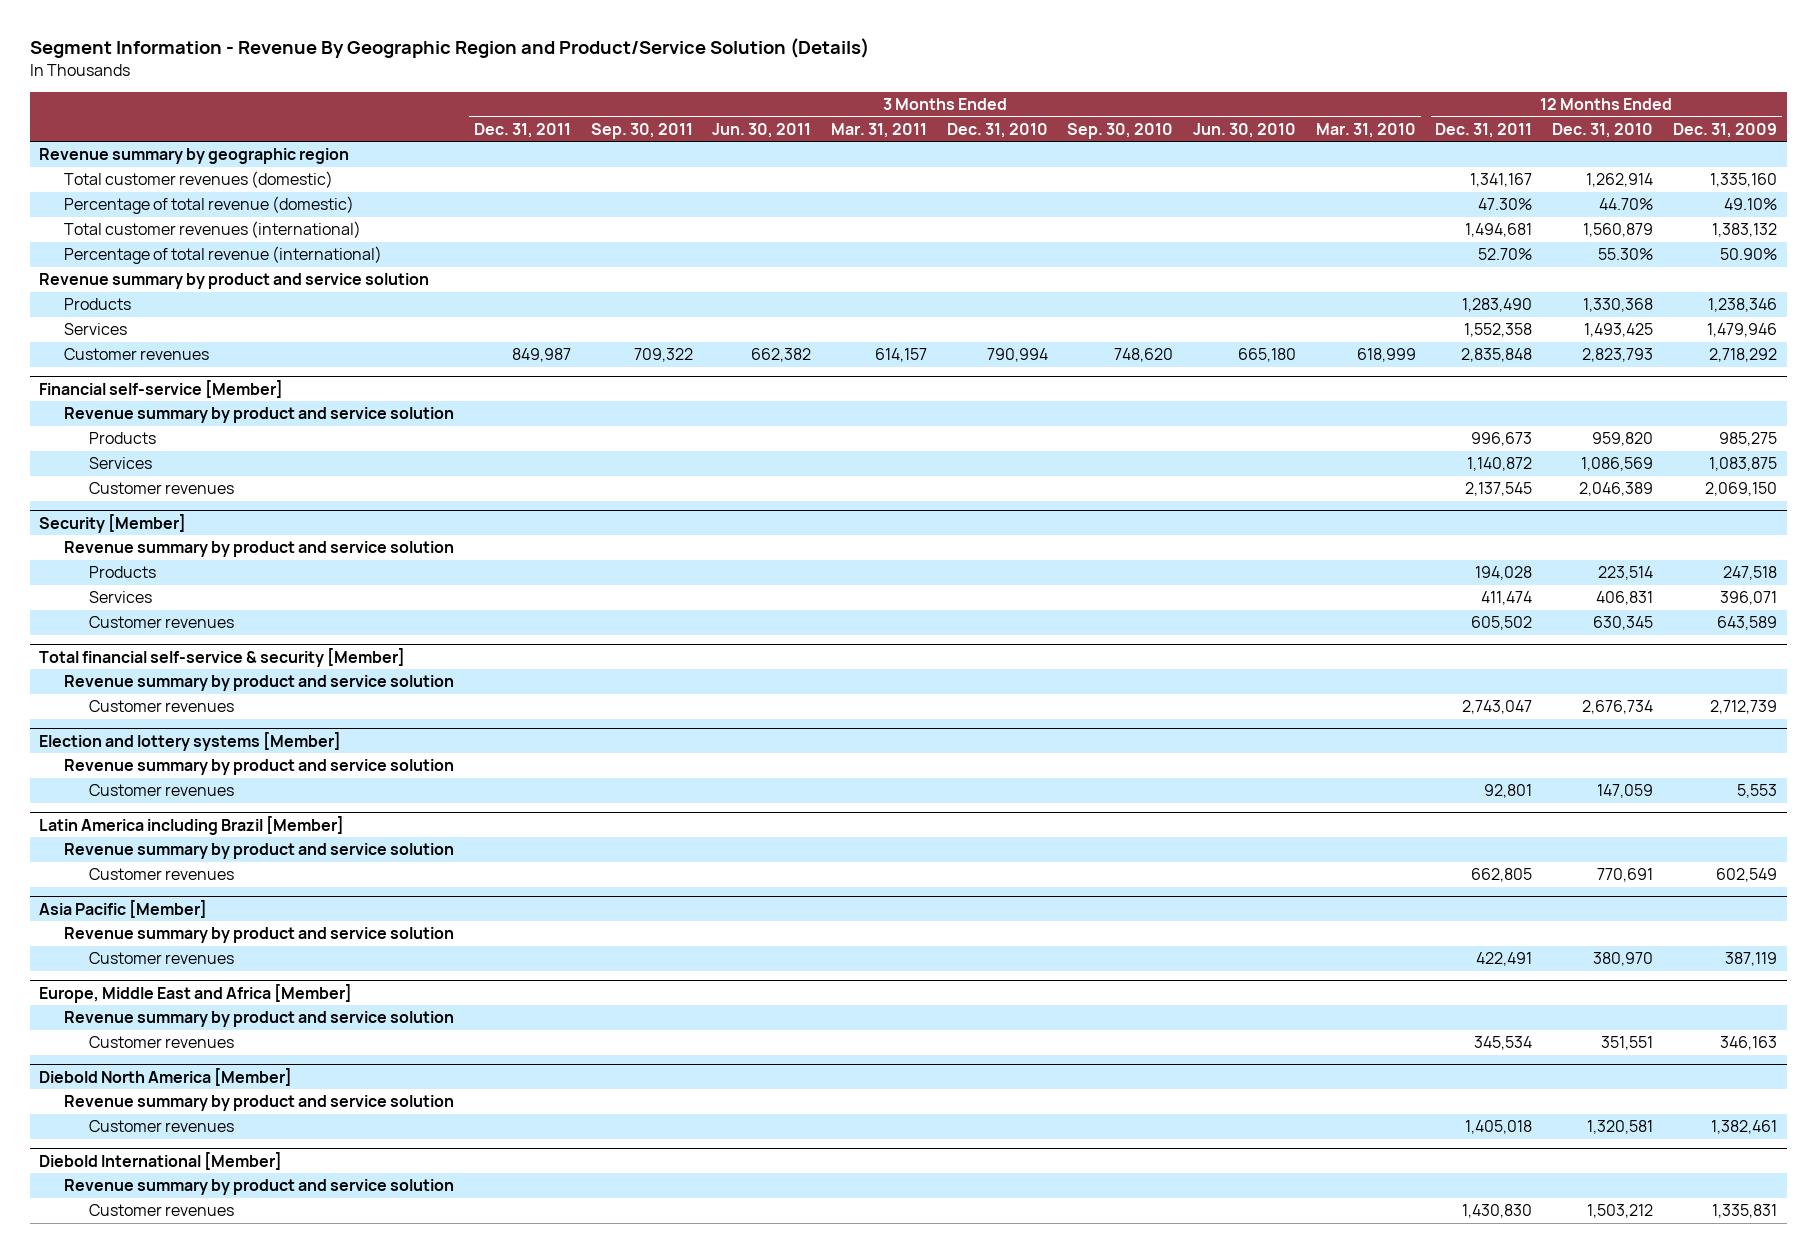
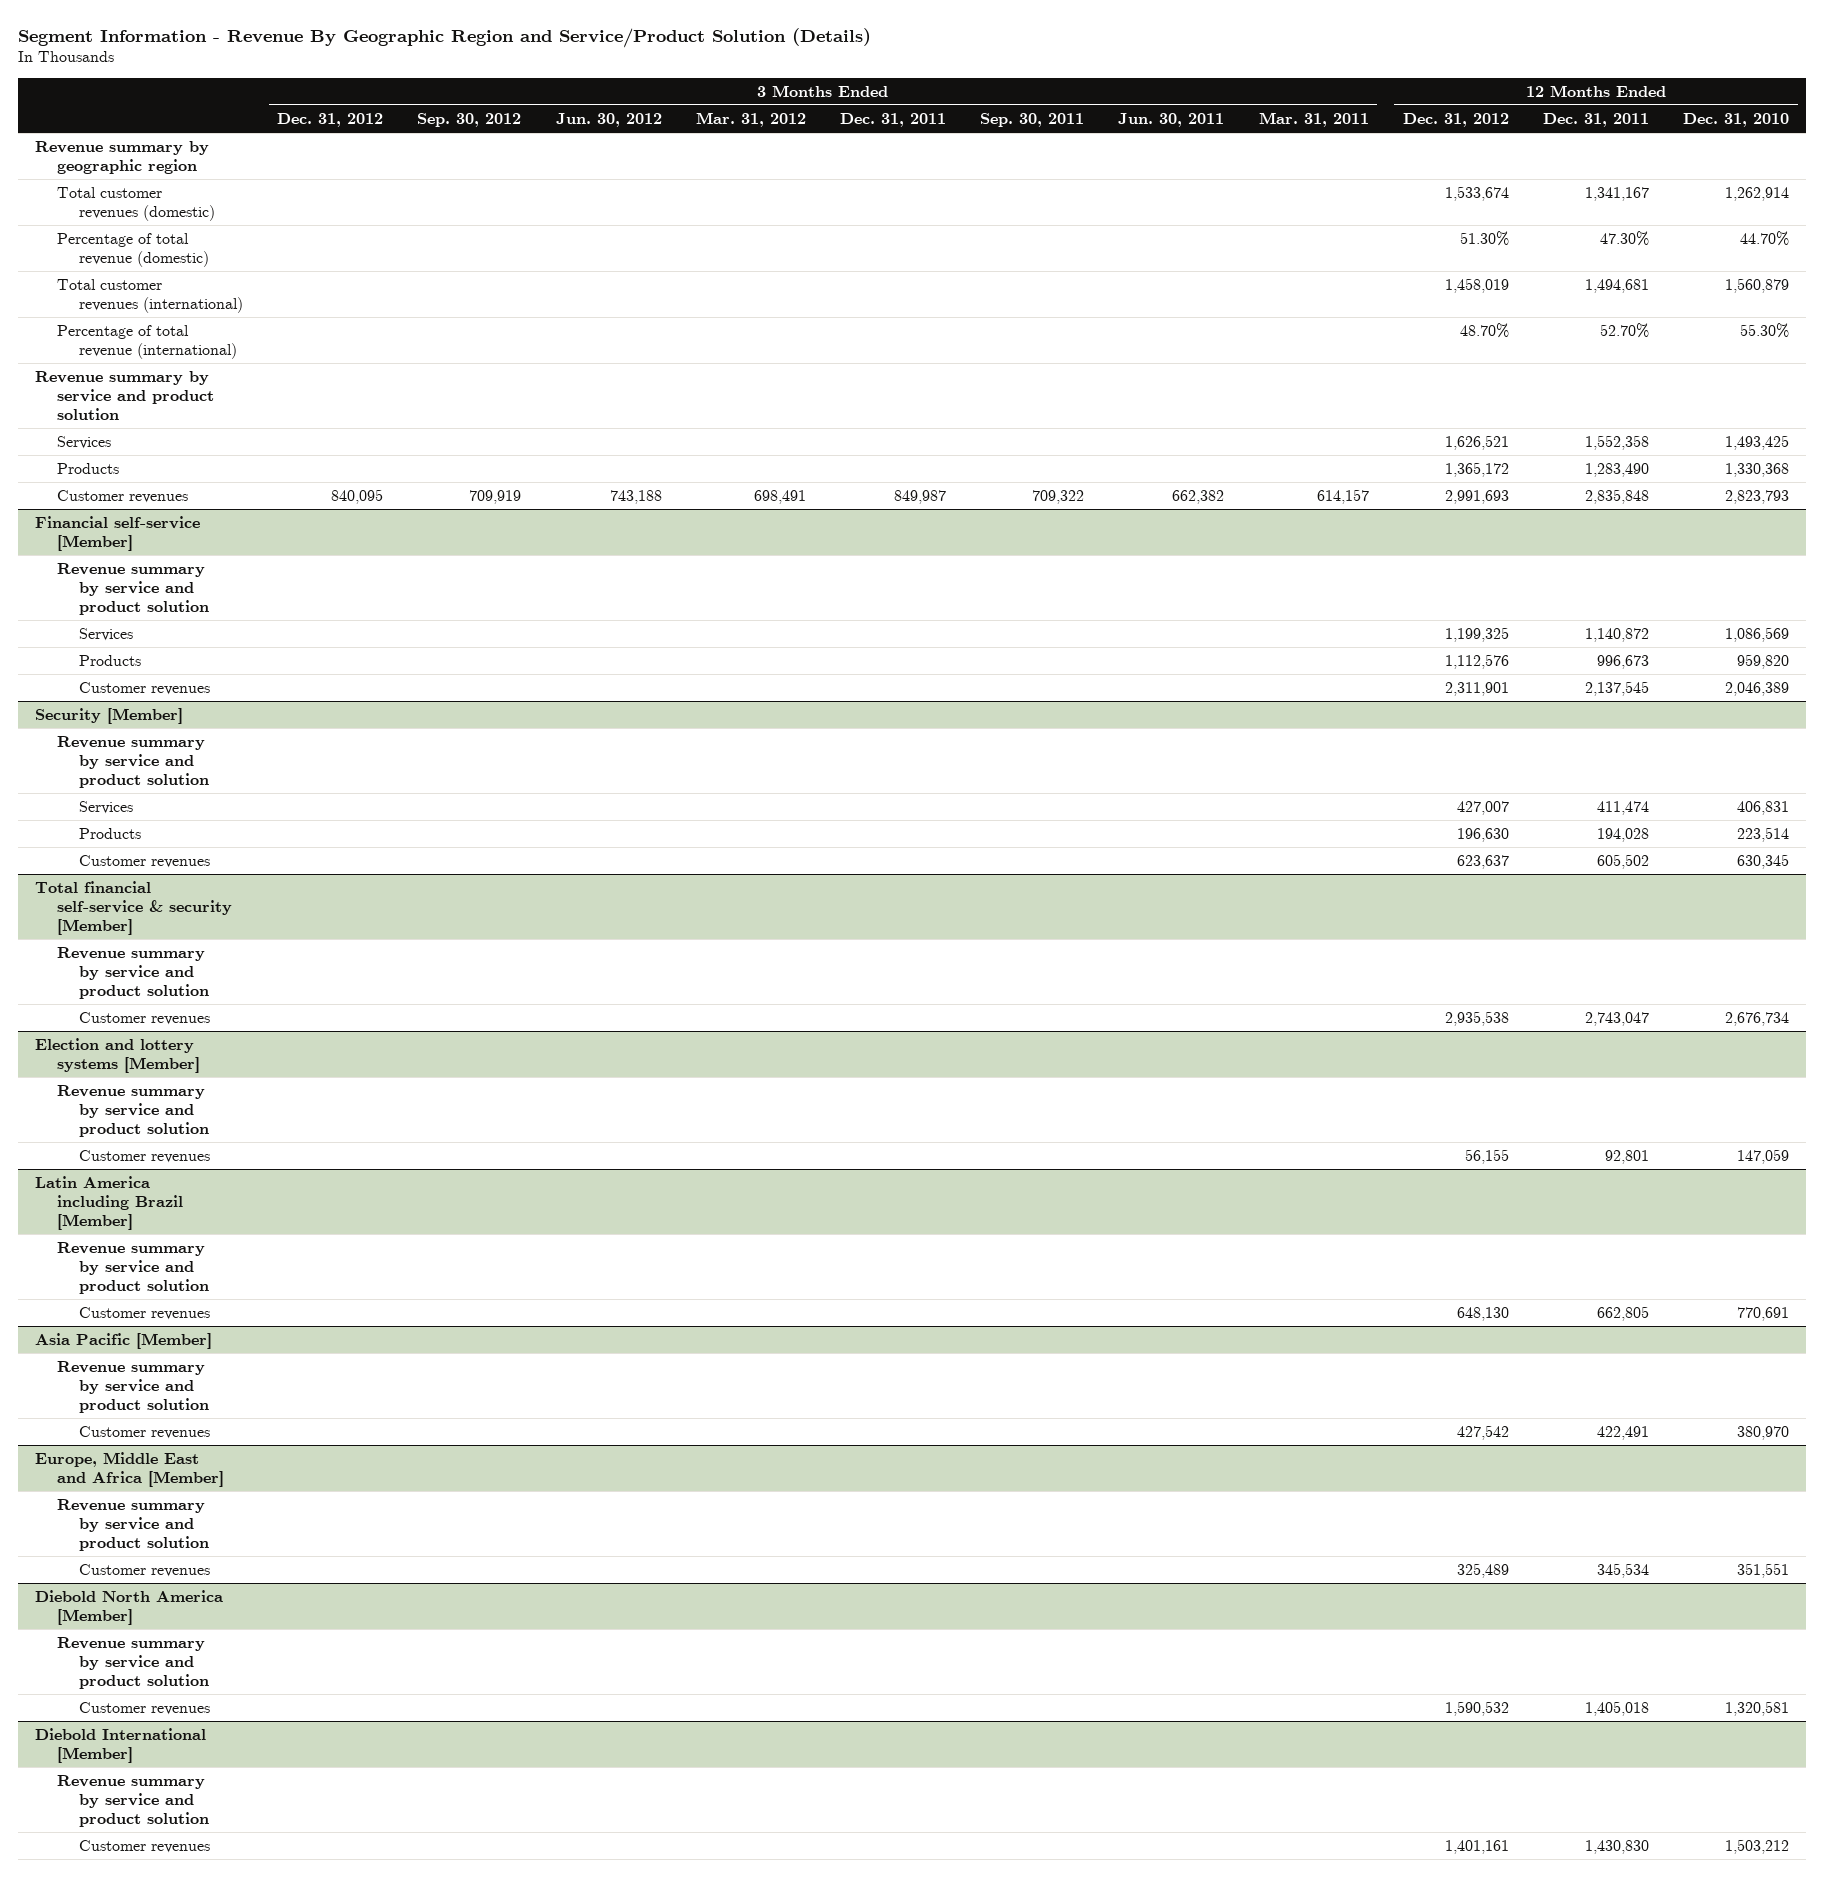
- Segment Information - Revenue By Geographic Region and Product/Service Solution (Details)
+ Segment Information - Revenue By Geographic Region and Service/Product Solution (Details)
- | 3 Months Ended Dec. 31, 2011 | 3 Months Ended Sep. 30, 2011 | 3 Months Ended Jun. 30, 2011 | 3 Months Ended Mar. 31, 2011 | 3 Months Ended Dec. 31, 2010 | 3 Months Ended Sep. 30, 2010 | 3 Months Ended Jun. 30, 2010 | 3 Months Ended Mar. 31, 2010 | 12 Months Ended Dec. 31, 2011 | 12 Months Ended Dec. 31, 2010 | 12 Months Ended Dec. 31, 2009
+ | 3 Months Ended Dec. 31, 2012 | 3 Months Ended Sep. 30, 2012 | 3 Months Ended Jun. 30, 2012 | 3 Months Ended Mar. 31, 2012 | 3 Months Ended Dec. 31, 2011 | 3 Months Ended Sep. 30, 2011 | 3 Months Ended Jun. 30, 2011 | 3 Months Ended Mar. 31, 2011 | 12 Months Ended Dec. 31, 2012 | 12 Months Ended Dec. 31, 2011 | 12 Months Ended Dec. 31, 2010
- Revenue summary by product and service solution
+ Revenue summary by service and product solution
moved down: Products | | | | | | | | | 1,365,172 | 1,283,490 | 1,330,368
@ Financial self-service [Member]
- Revenue summary by product and service solution
+ Revenue summary by service and product solution
moved down: Products | | | | | | | | | 1,112,576 | 996,673 | 959,820
@ Security [Member]
- Revenue summary by product and service solution
+ Revenue summary by service and product solution
moved down: Products | | | | | | | | | 196,630 | 194,028 | 223,514
@ Total financial self-service & security [Member]
- Revenue summary by product and service solution
+ Revenue summary by service and product solution
@ Election and lottery systems [Member]
- Revenue summary by product and service solution
+ Revenue summary by service and product solution
@ Latin America including Brazil [Member]
- Revenue summary by product and service solution
+ Revenue summary by service and product solution
@ Asia Pacific [Member]
- Revenue summary by product and service solution
+ Revenue summary by service and product solution
@ Europe, Middle East and Africa [Member]
- Revenue summary by product and service solution
+ Revenue summary by service and product solution
@ Diebold North America [Member]
- Revenue summary by product and service solution
+ Revenue summary by service and product solution
@ Diebold International [Member]
- Revenue summary by product and service solution
+ Revenue summary by service and product solution

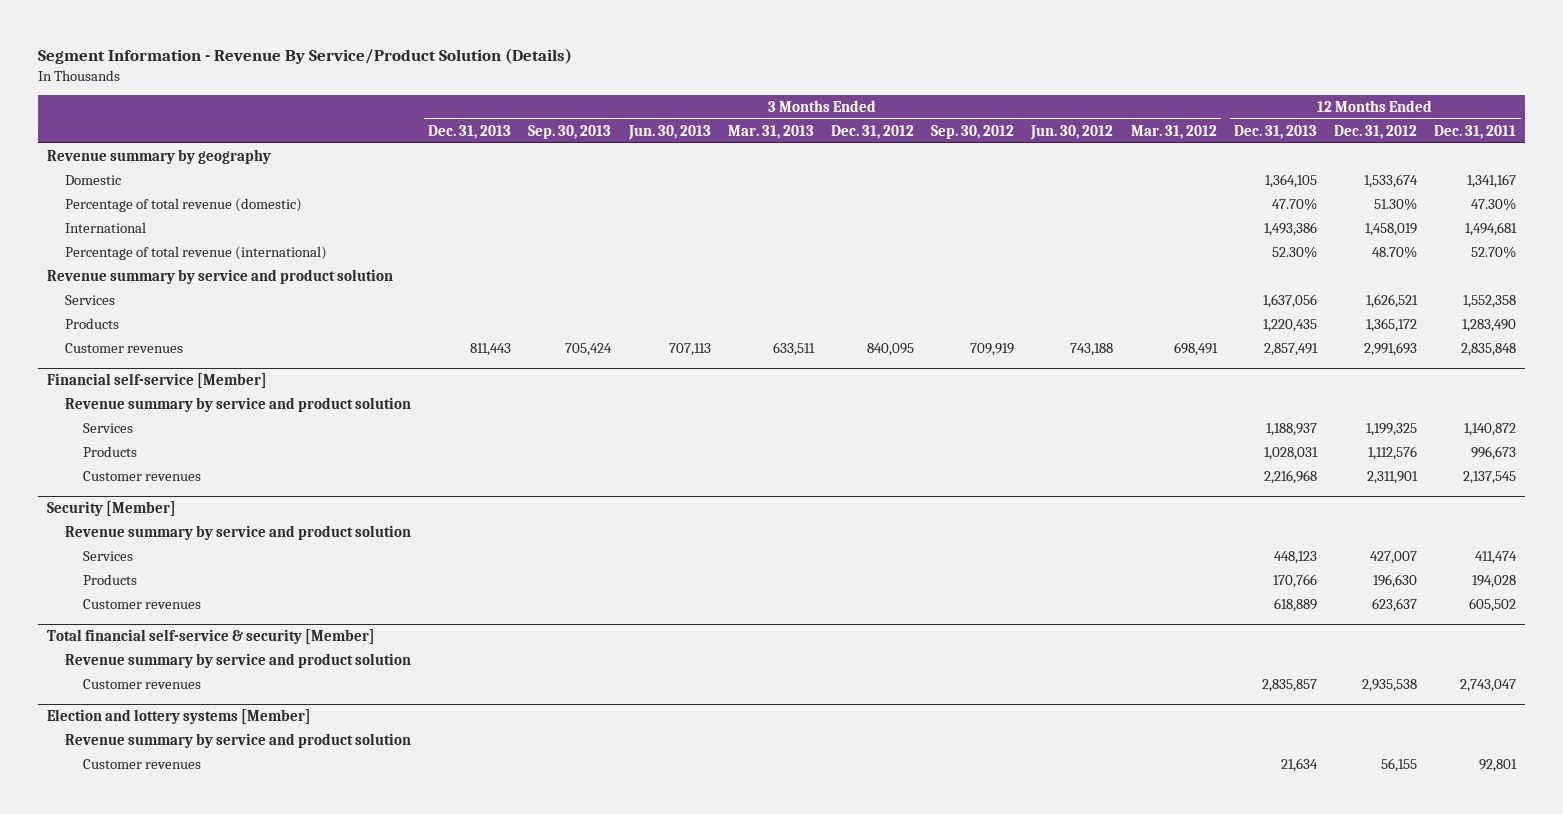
- Segment Information - Revenue By Geographic Region and Service/Product Solution (Details)
+ Segment Information - Revenue By Service/Product Solution (Details)
- | 3 Months Ended Dec. 31, 2012 | 3 Months Ended Sep. 30, 2012 | 3 Months Ended Jun. 30, 2012 | 3 Months Ended Mar. 31, 2012 | 3 Months Ended Dec. 31, 2011 | 3 Months Ended Sep. 30, 2011 | 3 Months Ended Jun. 30, 2011 | 3 Months Ended Mar. 31, 2011 | 12 Months Ended Dec. 31, 2012 | 12 Months Ended Dec. 31, 2011 | 12 Months Ended Dec. 31, 2010
+ | 3 Months Ended Dec. 31, 2013 | 3 Months Ended Sep. 30, 2013 | 3 Months Ended Jun. 30, 2013 | 3 Months Ended Mar. 31, 2013 | 3 Months Ended Dec. 31, 2012 | 3 Months Ended Sep. 30, 2012 | 3 Months Ended Jun. 30, 2012 | 3 Months Ended Mar. 31, 2012 | 12 Months Ended Dec. 31, 2013 | 12 Months Ended Dec. 31, 2012 | 12 Months Ended Dec. 31, 2011
- Revenue summary by geographic region
- Total customer revenues (domestic) | | | | | | | | | 1,533,674 | 1,341,167 | 1,262,914
+ Revenue summary by geography
+ Domestic | | | | | | | | | 1,364,105 | 1,533,674 | 1,341,167
- Total customer revenues (international) | | | | | | | | | 1,458,019 | 1,494,681 | 1,560,879
+ International | | | | | | | | | 1,493,386 | 1,458,019 | 1,494,681
- Latin America including Brazil [Member]
- Revenue summary by service and product solution
- Customer revenues | | | | | | | | | 648,130 | 662,805 | 770,691
- Asia Pacific [Member]
- Revenue summary by service and product solution
- Customer revenues | | | | | | | | | 427,542 | 422,491 | 380,970
- Europe, Middle East and Africa [Member]
- Revenue summary by service and product solution
- Customer revenues | | | | | | | | | 325,489 | 345,534 | 351,551
- Diebold North America [Member]
- Revenue summary by service and product solution
- Customer revenues | | | | | | | | | 1,590,532 | 1,405,018 | 1,320,581
- Diebold International [Member]
- Revenue summary by service and product solution
- Customer revenues | | | | | | | | | 1,401,161 | 1,430,830 | 1,503,212

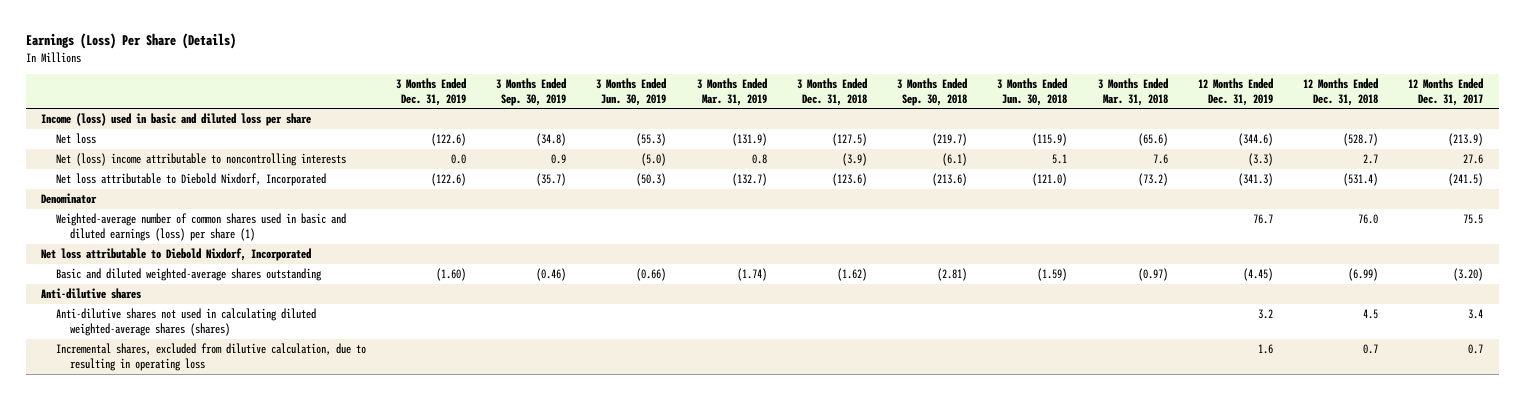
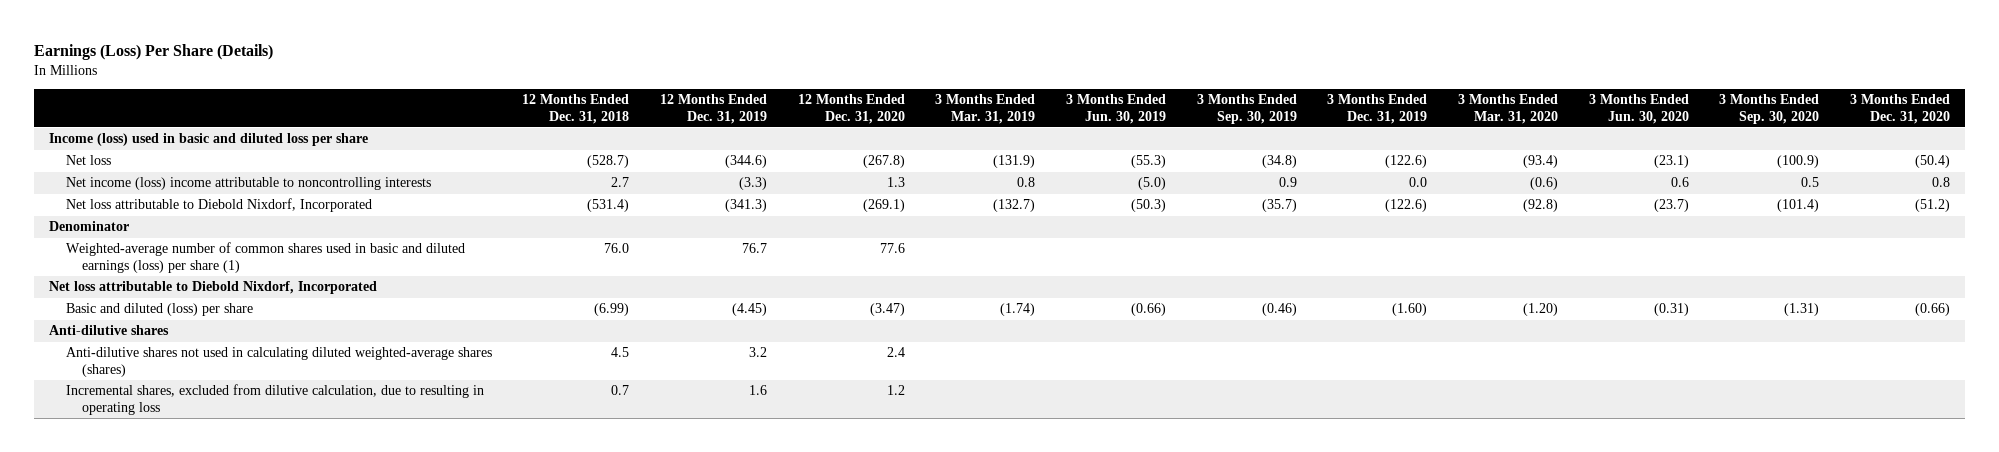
- | 3 Months Ended Dec. 31, 2019 | 3 Months Ended Sep. 30, 2019 | 3 Months Ended Jun. 30, 2019 | 3 Months Ended Mar. 31, 2019 | 3 Months Ended Dec. 31, 2018 | 3 Months Ended Sep. 30, 2018 | 3 Months Ended Jun. 30, 2018 | 3 Months Ended Mar. 31, 2018 | 12 Months Ended Dec. 31, 2019 | 12 Months Ended Dec. 31, 2018 | 12 Months Ended Dec. 31, 2017
+ | 12 Months Ended Dec. 31, 2018 | 12 Months Ended Dec. 31, 2019 | 12 Months Ended Dec. 31, 2020 | 3 Months Ended Mar. 31, 2019 | 3 Months Ended Jun. 30, 2019 | 3 Months Ended Sep. 30, 2019 | 3 Months Ended Dec. 31, 2019 | 3 Months Ended Mar. 31, 2020 | 3 Months Ended Jun. 30, 2020 | 3 Months Ended Sep. 30, 2020 | 3 Months Ended Dec. 31, 2020
- Net (loss) income attributable to noncontrolling interests | 0.0 | 0.9 | (5.0) | 0.8 | (3.9) | (6.1) | 5.1 | 7.6 | (3.3) | 2.7 | 27.6
+ Net income (loss) income attributable to noncontrolling interests | 2.7 | (3.3) | 1.3 | 0.8 | (5.0) | 0.9 | 0.0 | (0.6) | 0.6 | 0.5 | 0.8
- Basic and diluted weighted-average shares outstanding | (1.60) | (0.46) | (0.66) | (1.74) | (1.62) | (2.81) | (1.59) | (0.97) | (4.45) | (6.99) | (3.20)
+ Basic and diluted (loss) per share | (6.99) | (4.45) | (3.47) | (1.74) | (0.66) | (0.46) | (1.60) | (1.20) | (0.31) | (1.31) | (0.66)

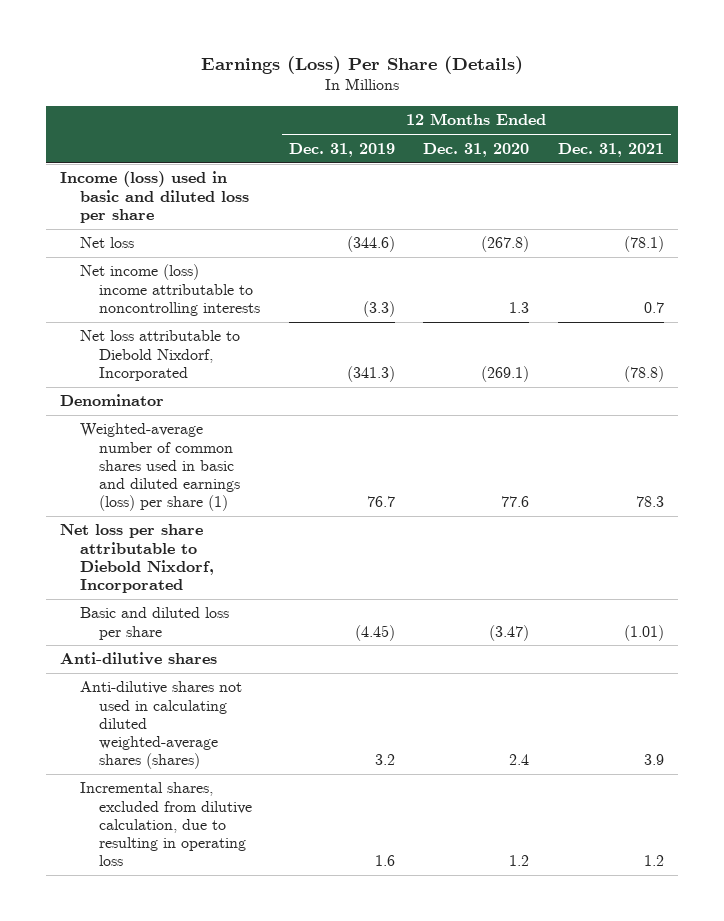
- | 12 Months Ended Dec. 31, 2018 | 12 Months Ended Dec. 31, 2019 | 12 Months Ended Dec. 31, 2020 | 3 Months Ended Mar. 31, 2019 | 3 Months Ended Jun. 30, 2019 | 3 Months Ended Sep. 30, 2019 | 3 Months Ended Dec. 31, 2019 | 3 Months Ended Mar. 31, 2020 | 3 Months Ended Jun. 30, 2020 | 3 Months Ended Sep. 30, 2020 | 3 Months Ended Dec. 31, 2020
+ | 12 Months Ended Dec. 31, 2019 | 12 Months Ended Dec. 31, 2020 | 12 Months Ended Dec. 31, 2021
- Net loss attributable to Diebold Nixdorf, Incorporated
- Basic and diluted (loss) per share | (6.99) | (4.45) | (3.47) | (1.74) | (0.66) | (0.46) | (1.60) | (1.20) | (0.31) | (1.31) | (0.66)
+ Net loss per share attributable to Diebold Nixdorf, Incorporated
+ Basic and diluted loss per share | (4.45) | (3.47) | (1.01)

